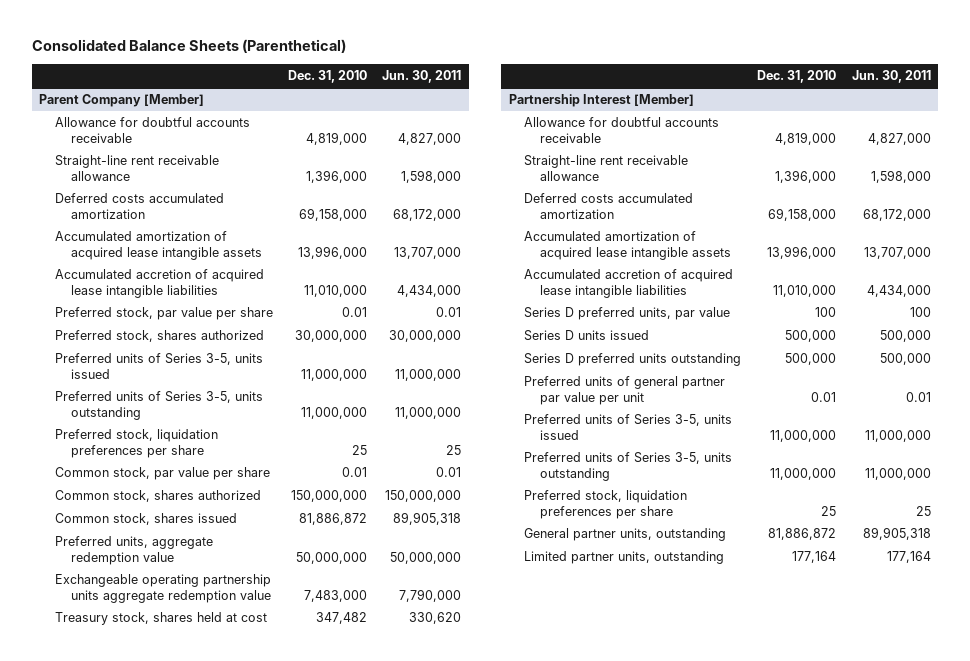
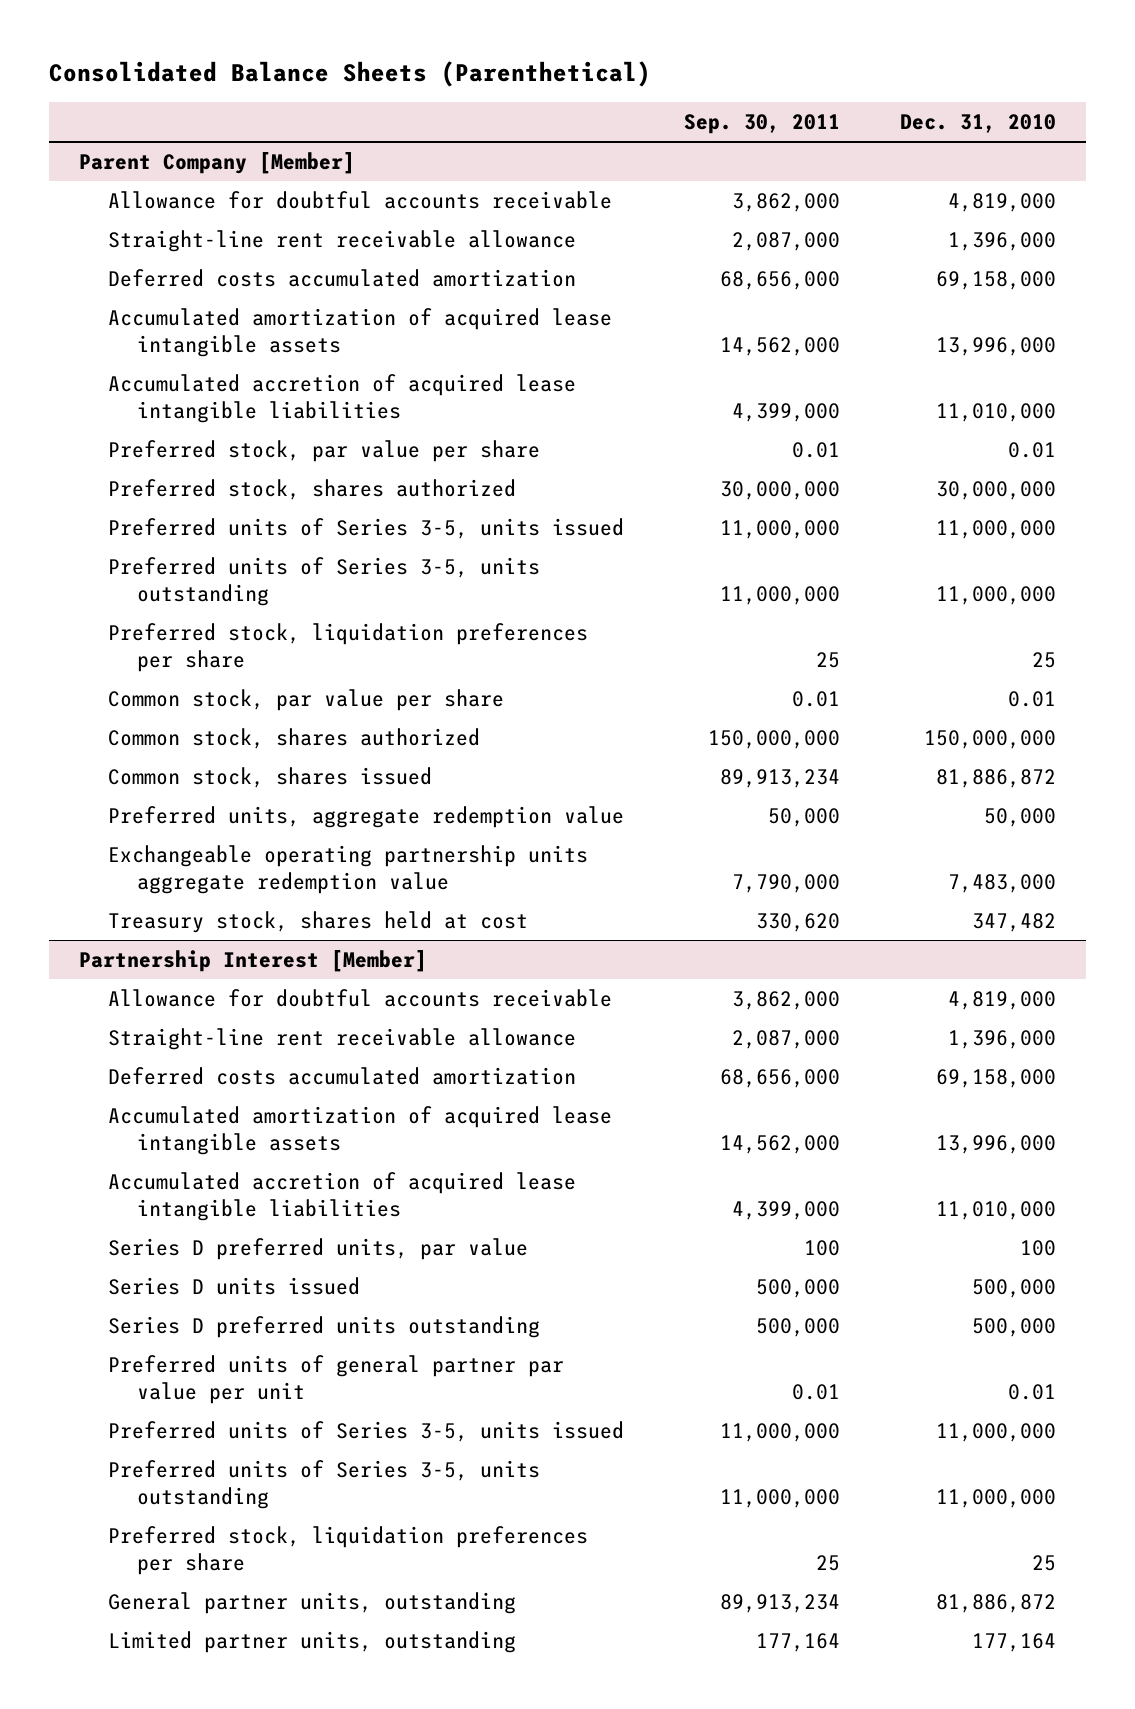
- | Dec. 31, 2010 | Jun. 30, 2011
+ | Sep. 30, 2011 | Dec. 31, 2010
@ Parent Company [Member]
- Preferred units, aggregate redemption value | 50,000,000 | 50,000,000
+ Preferred units, aggregate redemption value | 50,000 | 50,000

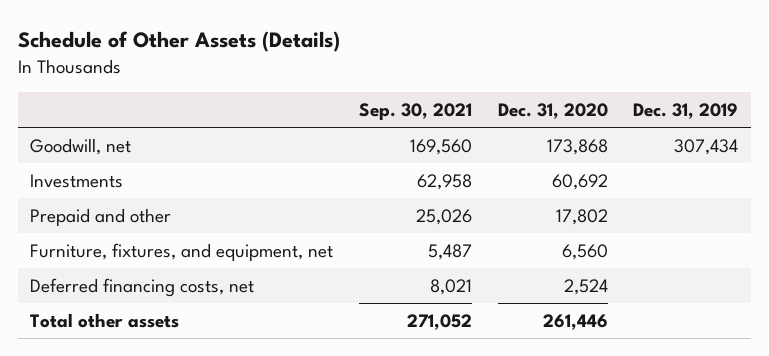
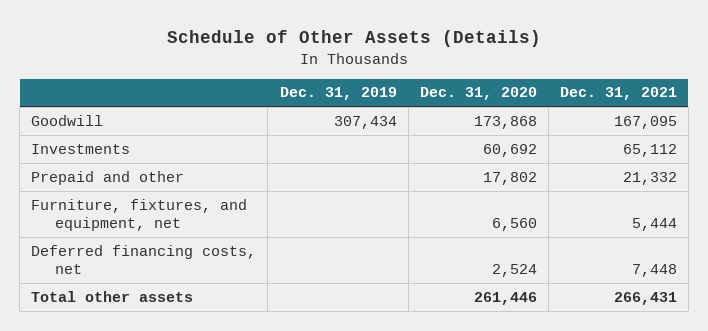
- | Sep. 30, 2021 | Dec. 31, 2020 | Dec. 31, 2019
+ | Dec. 31, 2019 | Dec. 31, 2020 | Dec. 31, 2021
- Goodwill, net | 169,560 | 173,868 | 307,434
+ Goodwill | 307,434 | 173,868 | 167,095

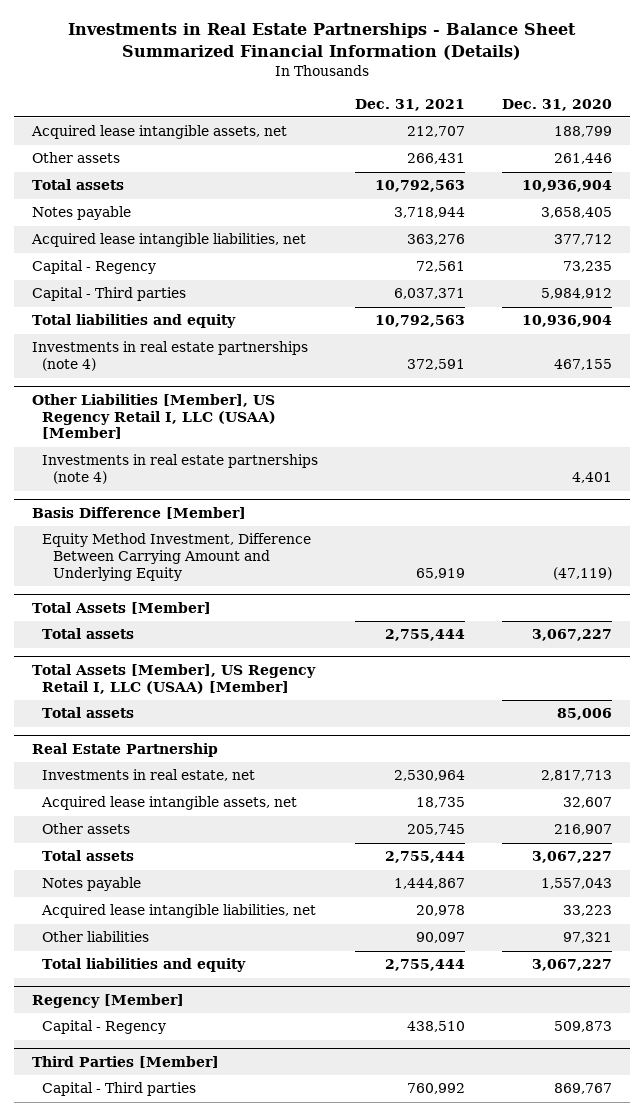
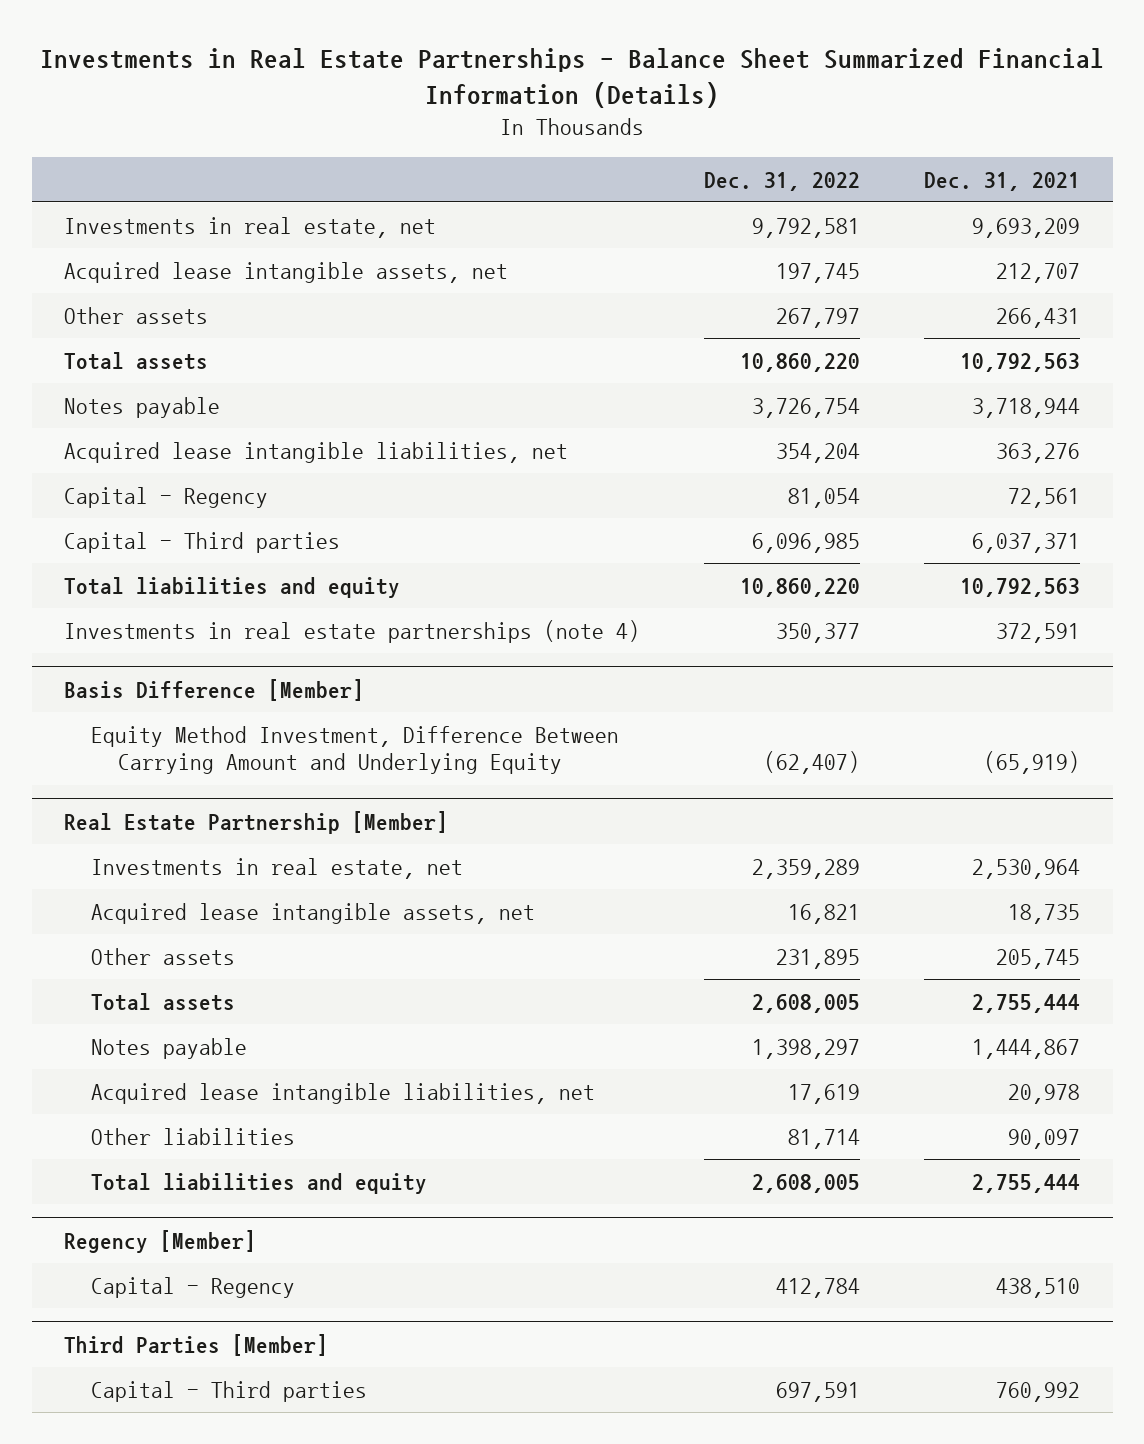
- | Dec. 31, 2021 | Dec. 31, 2020
+ | Dec. 31, 2022 | Dec. 31, 2021
+ Investments in real estate, net | 9,792,581 | 9,693,209
- Other Liabilities [Member], US Regency Retail I, LLC (USAA) [Member]
- Investments in real estate partnerships (note 4) | | 4,401
@ Basis Difference [Member]
- Equity Method Investment, Difference Between Carrying Amount and Underlying Equity | 65,919 | (47,119)
- Total Assets [Member]
- Total assets | 2,755,444 | 3,067,227
- Total Assets [Member], US Regency Retail I, LLC (USAA) [Member]
- Total assets | | 85,006
- Real Estate Partnership
@ Basis Difference [Member]
+ Equity Method Investment, Difference Between Carrying Amount and Underlying Equity | (62,407) | (65,919)
+ Real Estate Partnership [Member]

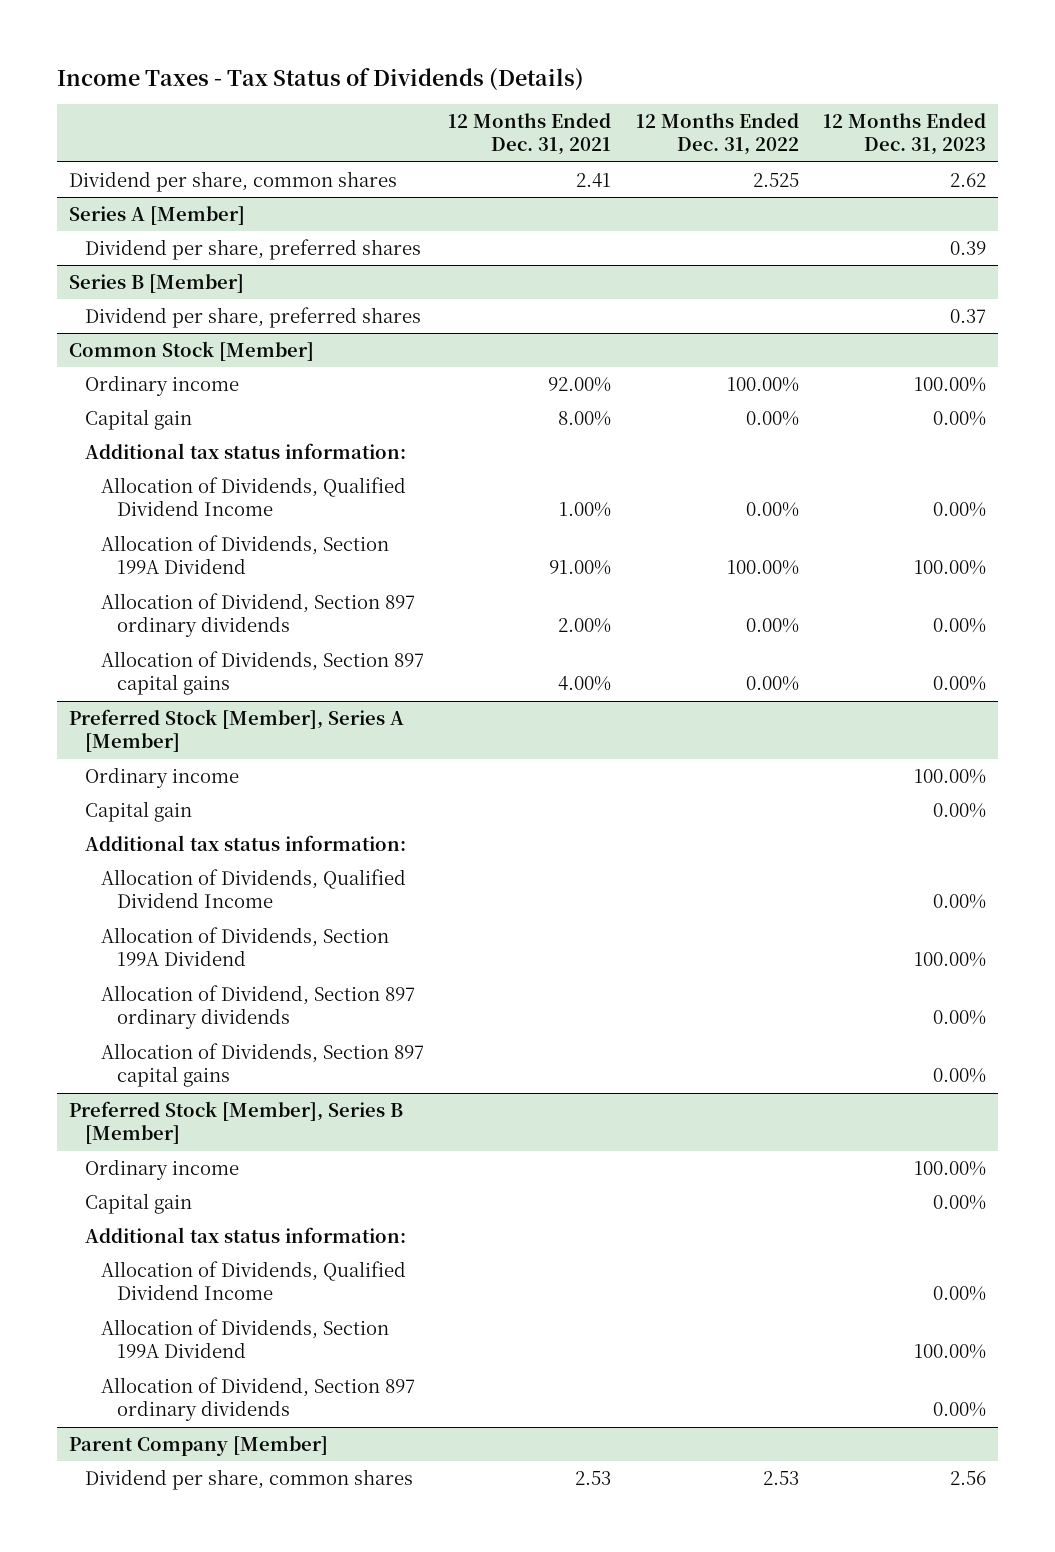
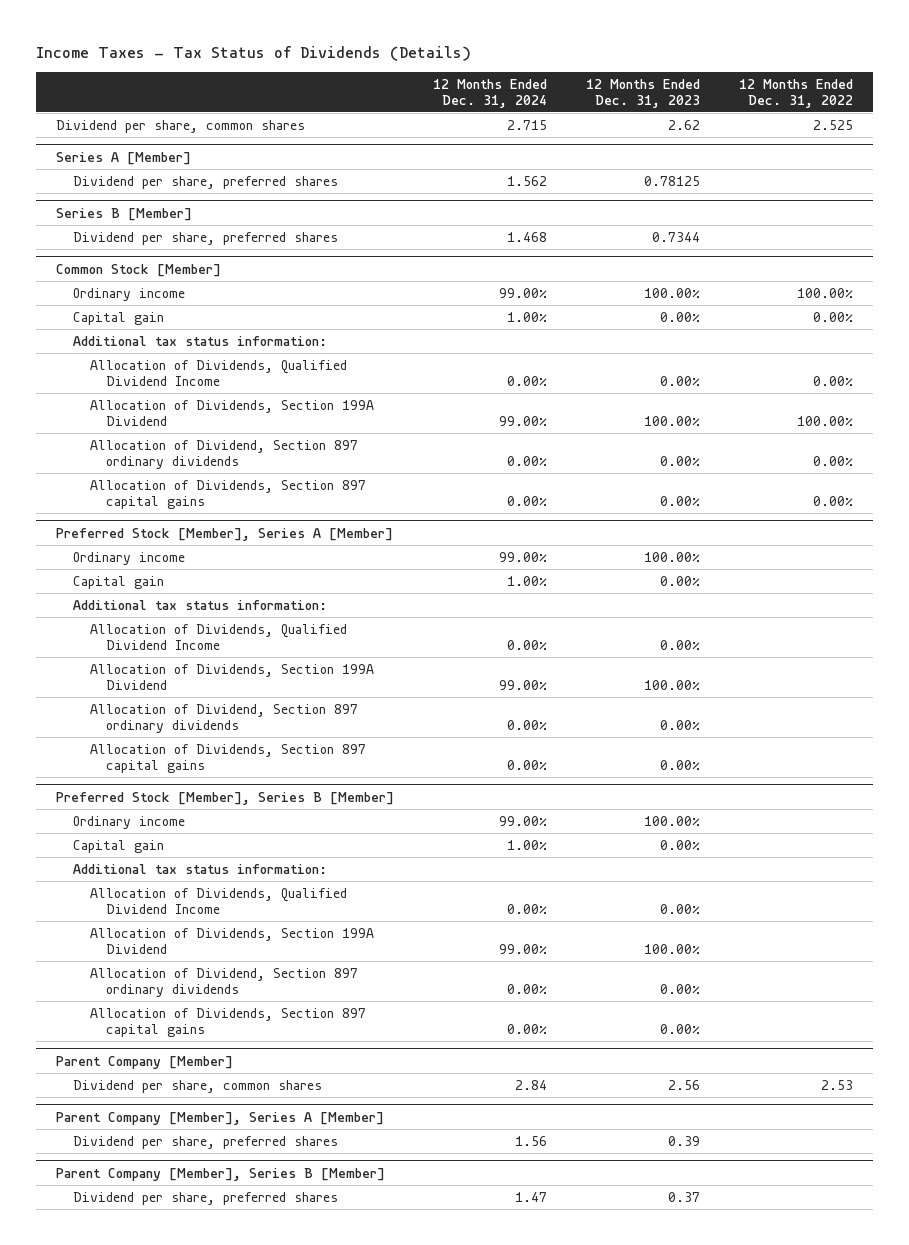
- | 12 Months Ended Dec. 31, 2021 | 12 Months Ended Dec. 31, 2022 | 12 Months Ended Dec. 31, 2023
+ | 12 Months Ended Dec. 31, 2024 | 12 Months Ended Dec. 31, 2023 | 12 Months Ended Dec. 31, 2022
@ Series A [Member]
- Dividend per share, preferred shares | | | 0.39
+ Dividend per share, preferred shares | 1.562 | 0.78125 |
@ Series B [Member]
- Dividend per share, preferred shares | | | 0.37
+ Dividend per share, preferred shares | 1.468 | 0.7344 |
@ Preferred Stock [Member], Series B [Member]
+ Allocation of Dividends, Section 897 capital gains | 0.00% | 0.00% |
+ Parent Company [Member], Series A [Member]
+ Dividend per share, preferred shares | 1.56 | 0.39 |
+ Parent Company [Member], Series B [Member]
+ Dividend per share, preferred shares | 1.47 | 0.37 |

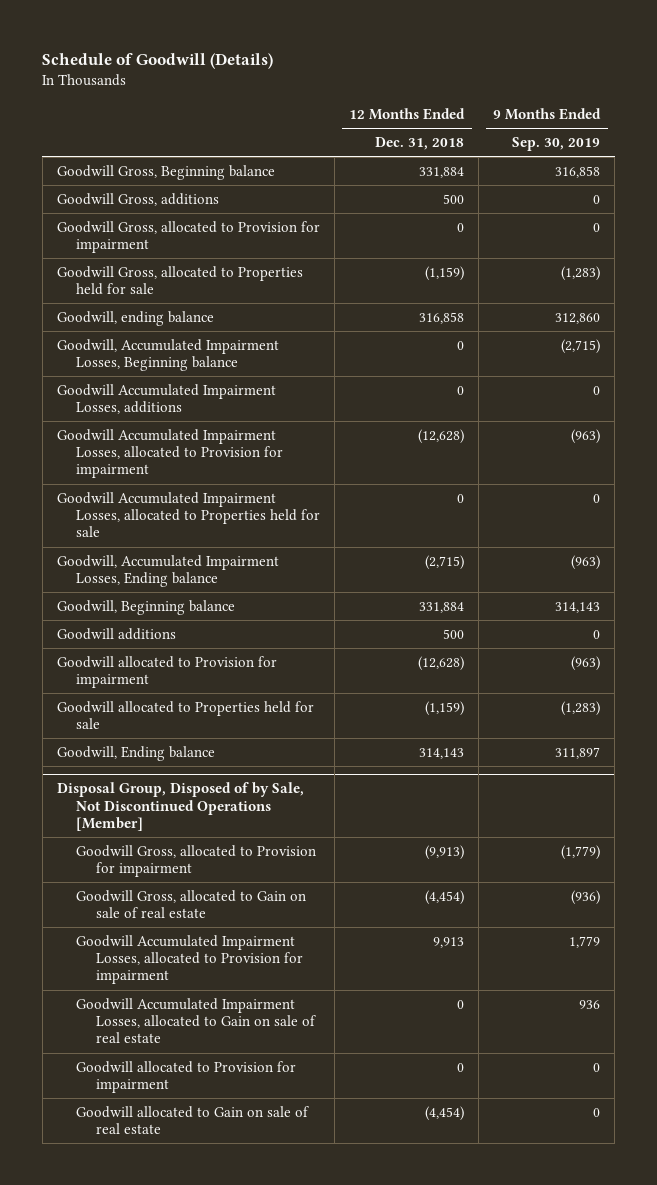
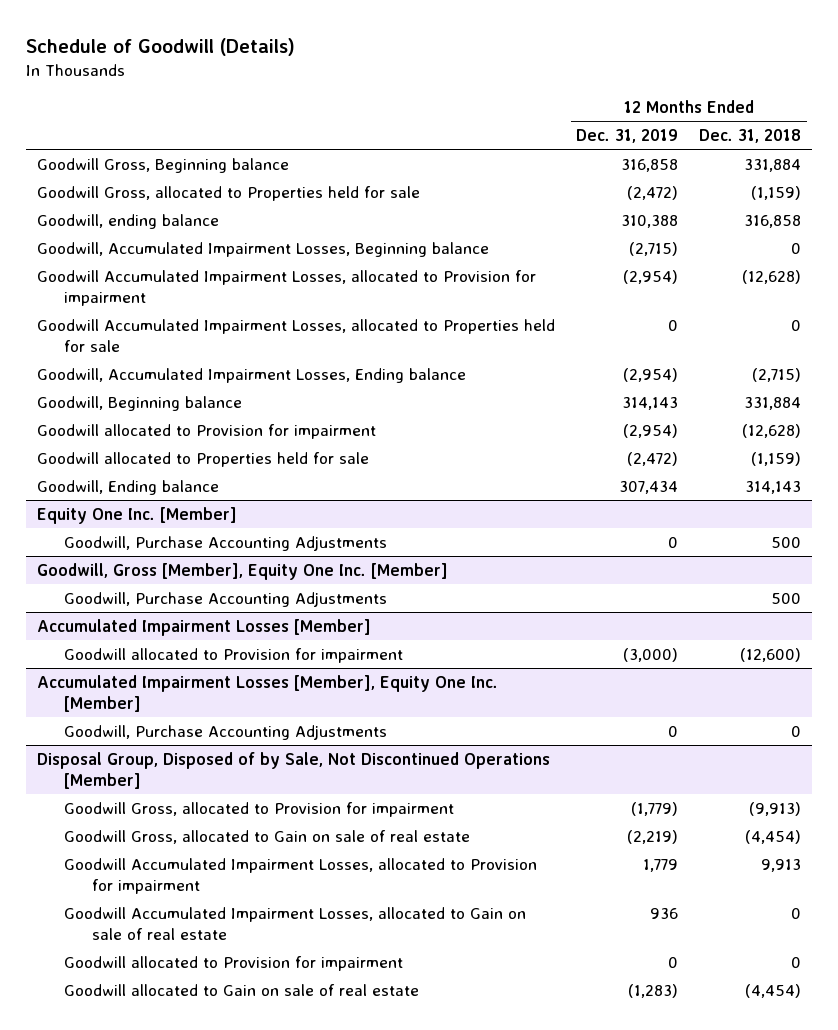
- | 12 Months Ended Dec. 31, 2018 | 9 Months Ended Sep. 30, 2019
+ | 12 Months Ended Dec. 31, 2019 | 12 Months Ended Dec. 31, 2018
- Goodwill Gross, additions | 500 | 0
- Goodwill Gross, allocated to Provision for impairment | 0 | 0
- Goodwill Accumulated Impairment Losses, additions | 0 | 0
- Goodwill additions | 500 | 0
+ Equity One Inc. [Member]
+ Goodwill, Purchase Accounting Adjustments | 0 | 500
+ Goodwill, Gross [Member], Equity One Inc. [Member]
+ Goodwill, Purchase Accounting Adjustments | | 500
+ Accumulated Impairment Losses [Member]
+ Goodwill allocated to Provision for impairment | (3,000) | (12,600)
+ Accumulated Impairment Losses [Member], Equity One Inc. [Member]
+ Goodwill, Purchase Accounting Adjustments | 0 | 0

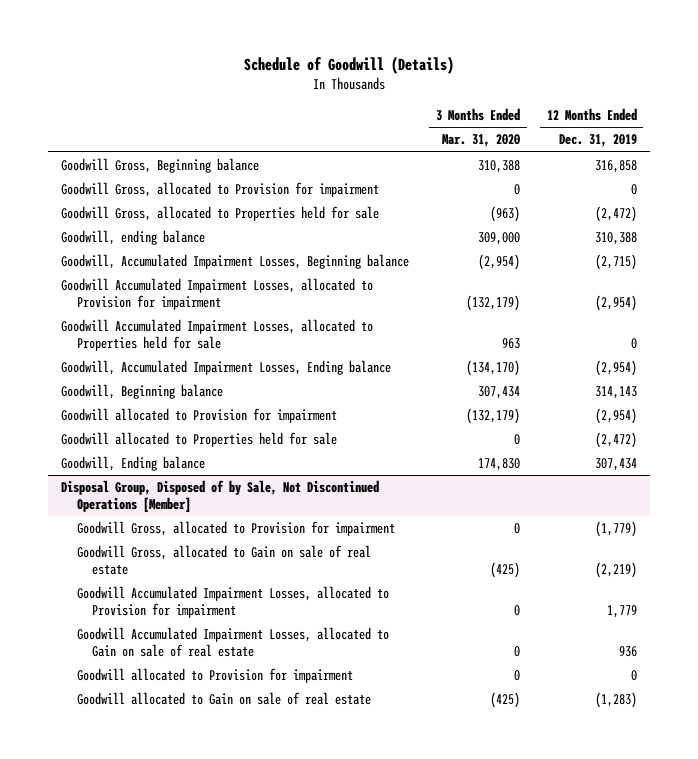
- | 12 Months Ended Dec. 31, 2019 | 12 Months Ended Dec. 31, 2018
+ | 3 Months Ended Mar. 31, 2020 | 12 Months Ended Dec. 31, 2019
+ Goodwill Gross, allocated to Provision for impairment | 0 | 0
- Equity One Inc. [Member]
- Goodwill, Purchase Accounting Adjustments | 0 | 500
- Goodwill, Gross [Member], Equity One Inc. [Member]
- Goodwill, Purchase Accounting Adjustments | | 500
- Accumulated Impairment Losses [Member]
- Goodwill allocated to Provision for impairment | (3,000) | (12,600)
- Accumulated Impairment Losses [Member], Equity One Inc. [Member]
- Goodwill, Purchase Accounting Adjustments | 0 | 0

